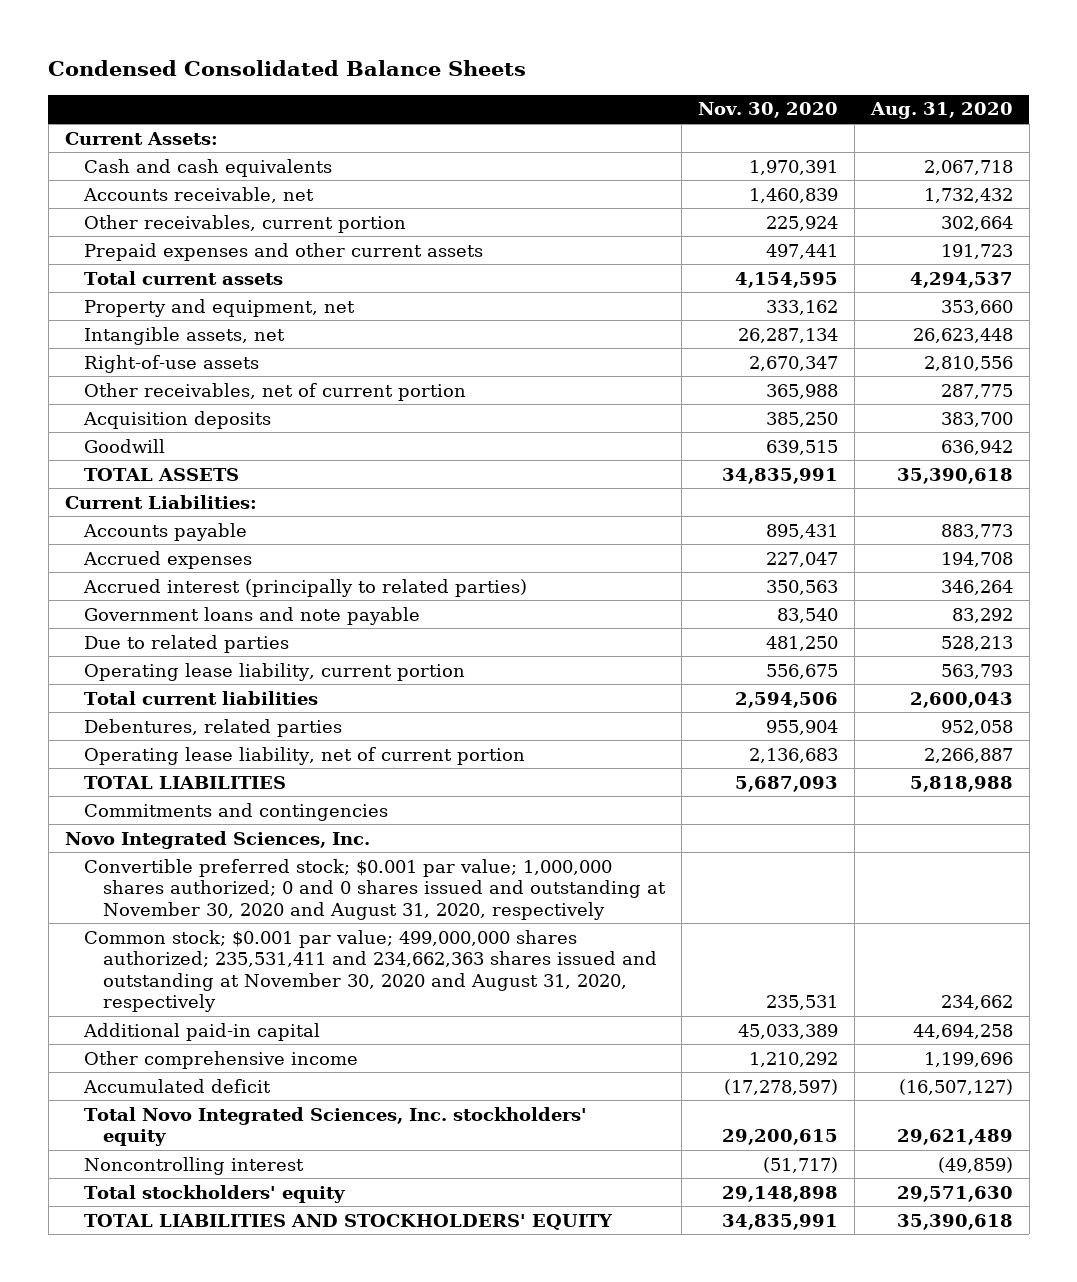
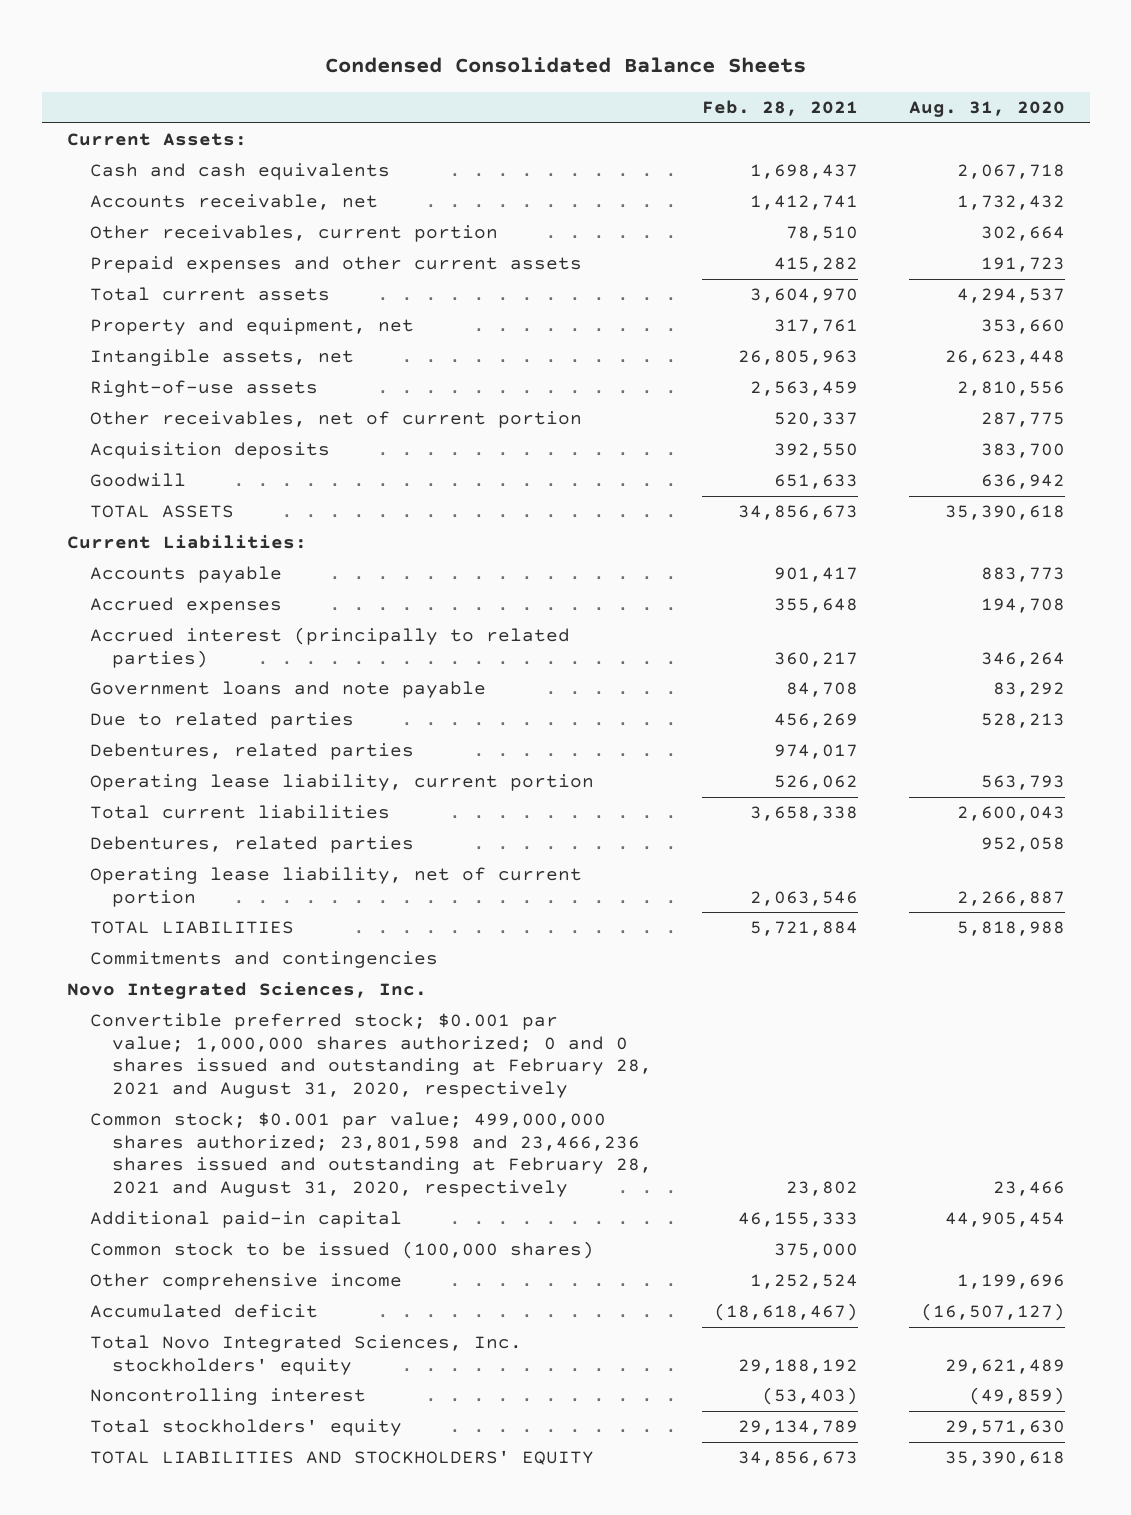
- | Nov. 30, 2020 | Aug. 31, 2020
+ | Feb. 28, 2021 | Aug. 31, 2020
+ Debentures, related parties | 974,017 |
- Convertible preferred stock; $0.001 par value; 1,000,000 shares authorized; 0 and 0 shares issued and outstanding at November 30, 2020 and August 31, 2020, respectively
- Common stock; $0.001 par value; 499,000,000 shares authorized; 235,531,411 and 234,662,363 shares issued and outstanding at November 30, 2020 and August 31, 2020, respectively | 235,531 | 234,662
- Additional paid-in capital | 45,033,389 | 44,694,258
+ Convertible preferred stock; $0.001 par value; 1,000,000 shares authorized; 0 and 0 shares issued and outstanding at February 28, 2021 and August 31, 2020, respectively
+ Common stock; $0.001 par value; 499,000,000 shares authorized; 23,801,598 and 23,466,236 shares issued and outstanding at February 28, 2021 and August 31, 2020, respectively | 23,802 | 23,466
+ Additional paid-in capital | 46,155,333 | 44,905,454
+ Common stock to be issued (100,000 shares) | 375,000 |

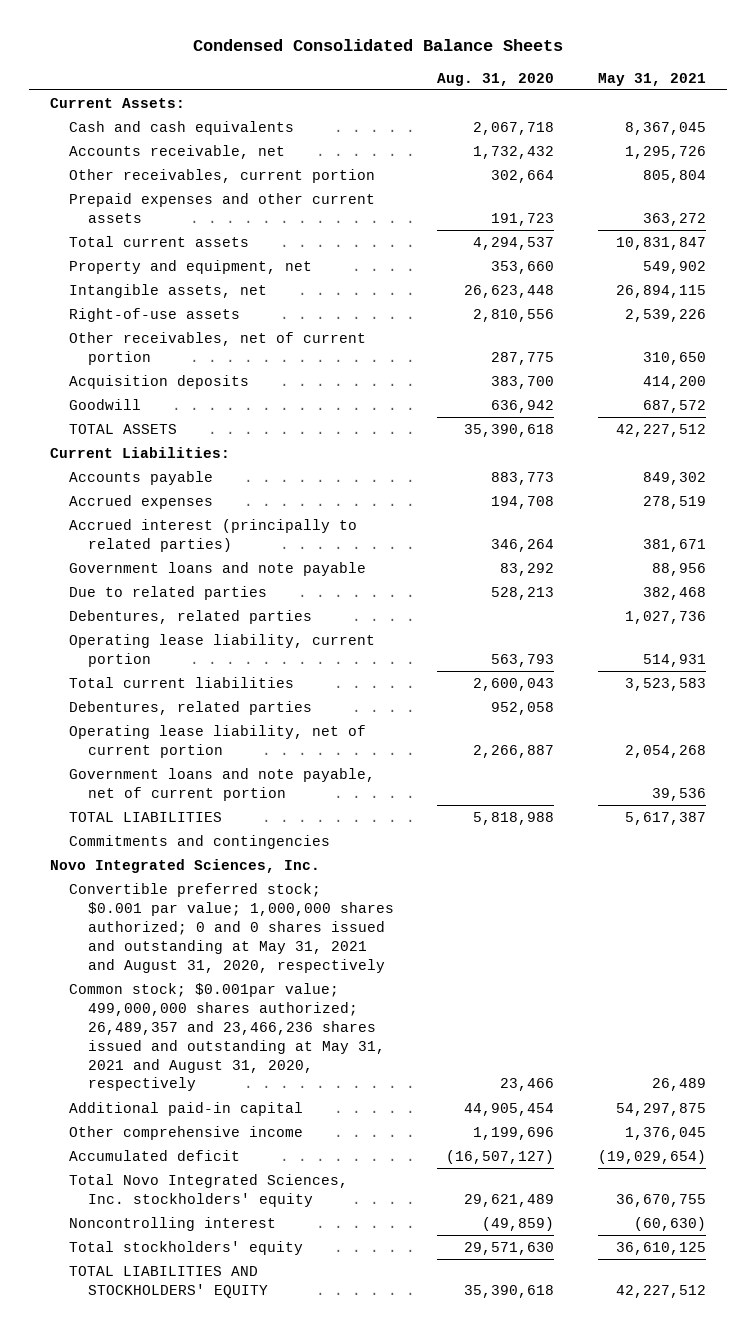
- | Feb. 28, 2021 | Aug. 31, 2020
+ | Aug. 31, 2020 | May 31, 2021
+ Government loans and note payable, net of current portion | | 39,536
- Convertible preferred stock; $0.001 par value; 1,000,000 shares authorized; 0 and 0 shares issued and outstanding at February 28, 2021 and August 31, 2020, respectively
- Common stock; $0.001 par value; 499,000,000 shares authorized; 23,801,598 and 23,466,236 shares issued and outstanding at February 28, 2021 and August 31, 2020, respectively | 23,802 | 23,466
+ Convertible preferred stock; $0.001 par value; 1,000,000 shares authorized; 0 and 0 shares issued and outstanding at May 31, 2021 and August 31, 2020, respectively
+ Common stock; $0.001par value; 499,000,000 shares authorized; 26,489,357 and 23,466,236 shares issued and outstanding at May 31, 2021 and August 31, 2020, respectively | 23,466 | 26,489
- Common stock to be issued (100,000 shares) | 375,000 |

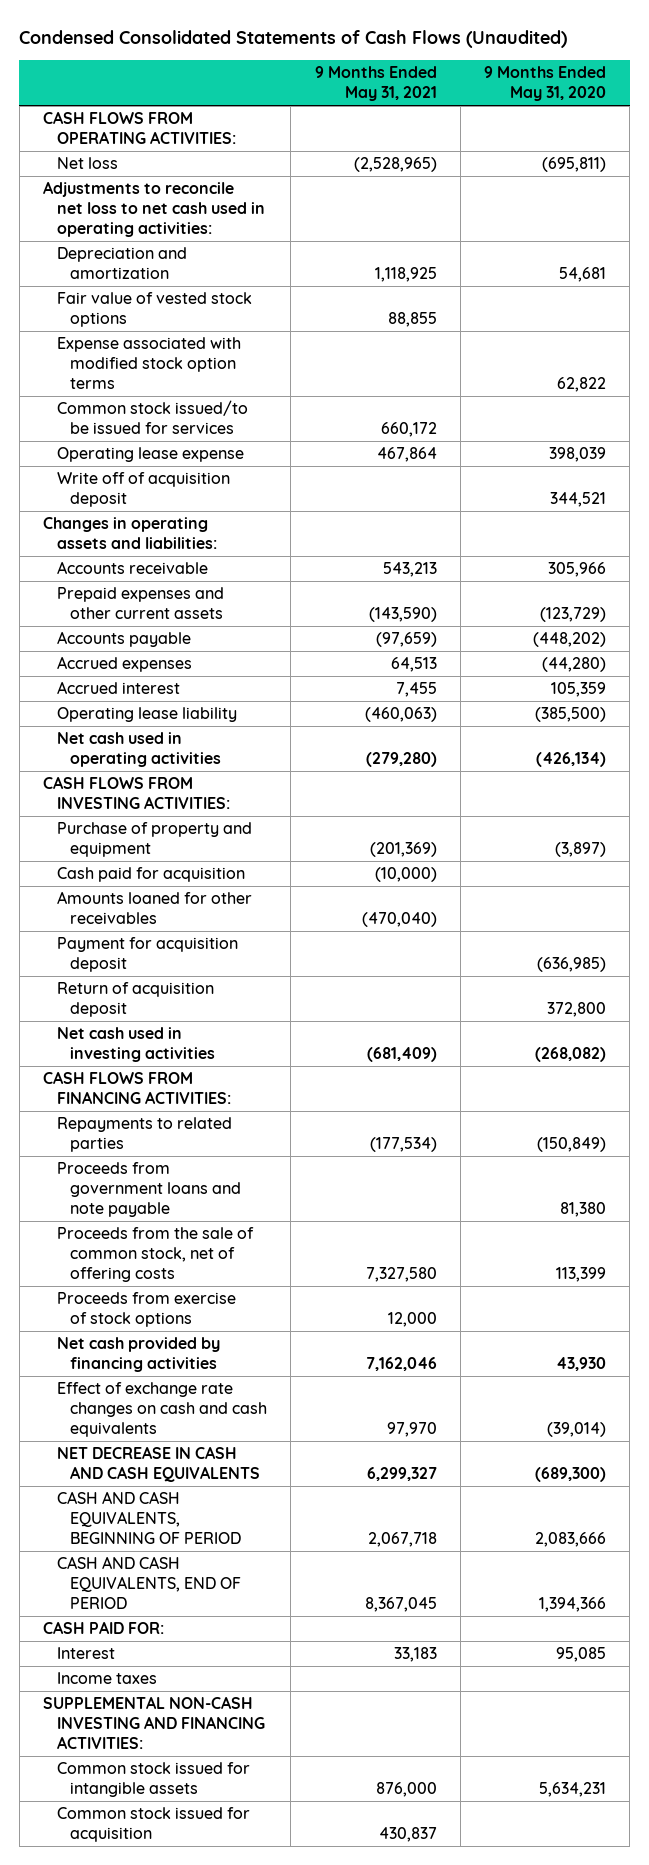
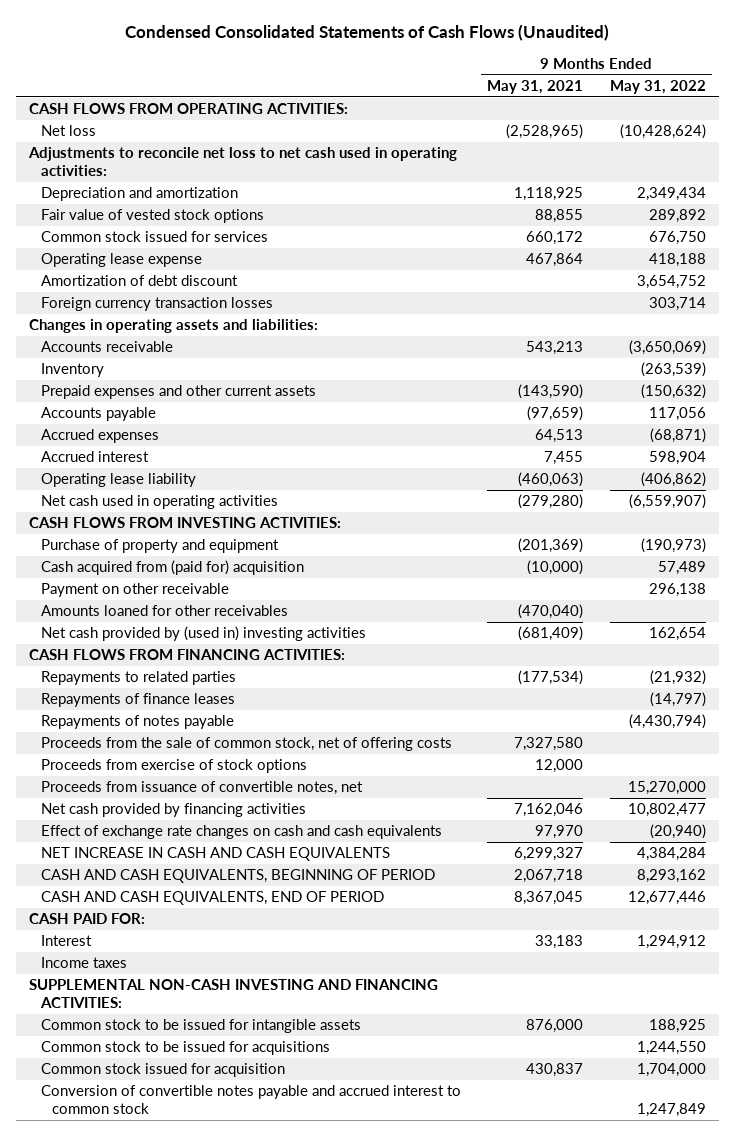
- | 9 Months Ended May 31, 2021 | 9 Months Ended May 31, 2020
+ | 9 Months Ended May 31, 2021 | 9 Months Ended May 31, 2022
- Expense associated with modified stock option terms | | 62,822
- Common stock issued/to be issued for services | 660,172 |
+ Common stock issued for services | 660,172 | 676,750
- Write off of acquisition deposit | | 344,521
+ Amortization of debt discount | | 3,654,752
+ Foreign currency transaction losses | | 303,714
+ Inventory | | (263,539)
- Cash paid for acquisition | (10,000) |
+ Cash acquired from (paid for) acquisition | (10,000) | 57,489
+ Payment on other receivable | | 296,138
- Payment for acquisition deposit | | (636,985)
- Return of acquisition deposit | | 372,800
- Net cash used in investing activities | (681,409) | (268,082)
+ Net cash provided by (used in) investing activities | (681,409) | 162,654
- Proceeds from government loans and note payable | | 81,380
+ Repayments of finance leases | | (14,797)
+ Repayments of notes payable | | (4,430,794)
+ Proceeds from issuance of convertible notes, net | | 15,270,000
- NET DECREASE IN CASH AND CASH EQUIVALENTS | 6,299,327 | (689,300)
+ NET INCREASE IN CASH AND CASH EQUIVALENTS | 6,299,327 | 4,384,284
- Common stock issued for intangible assets | 876,000 | 5,634,231
+ Common stock to be issued for intangible assets | 876,000 | 188,925
+ Common stock to be issued for acquisitions | | 1,244,550
+ Conversion of convertible notes payable and accrued interest to common stock | | 1,247,849

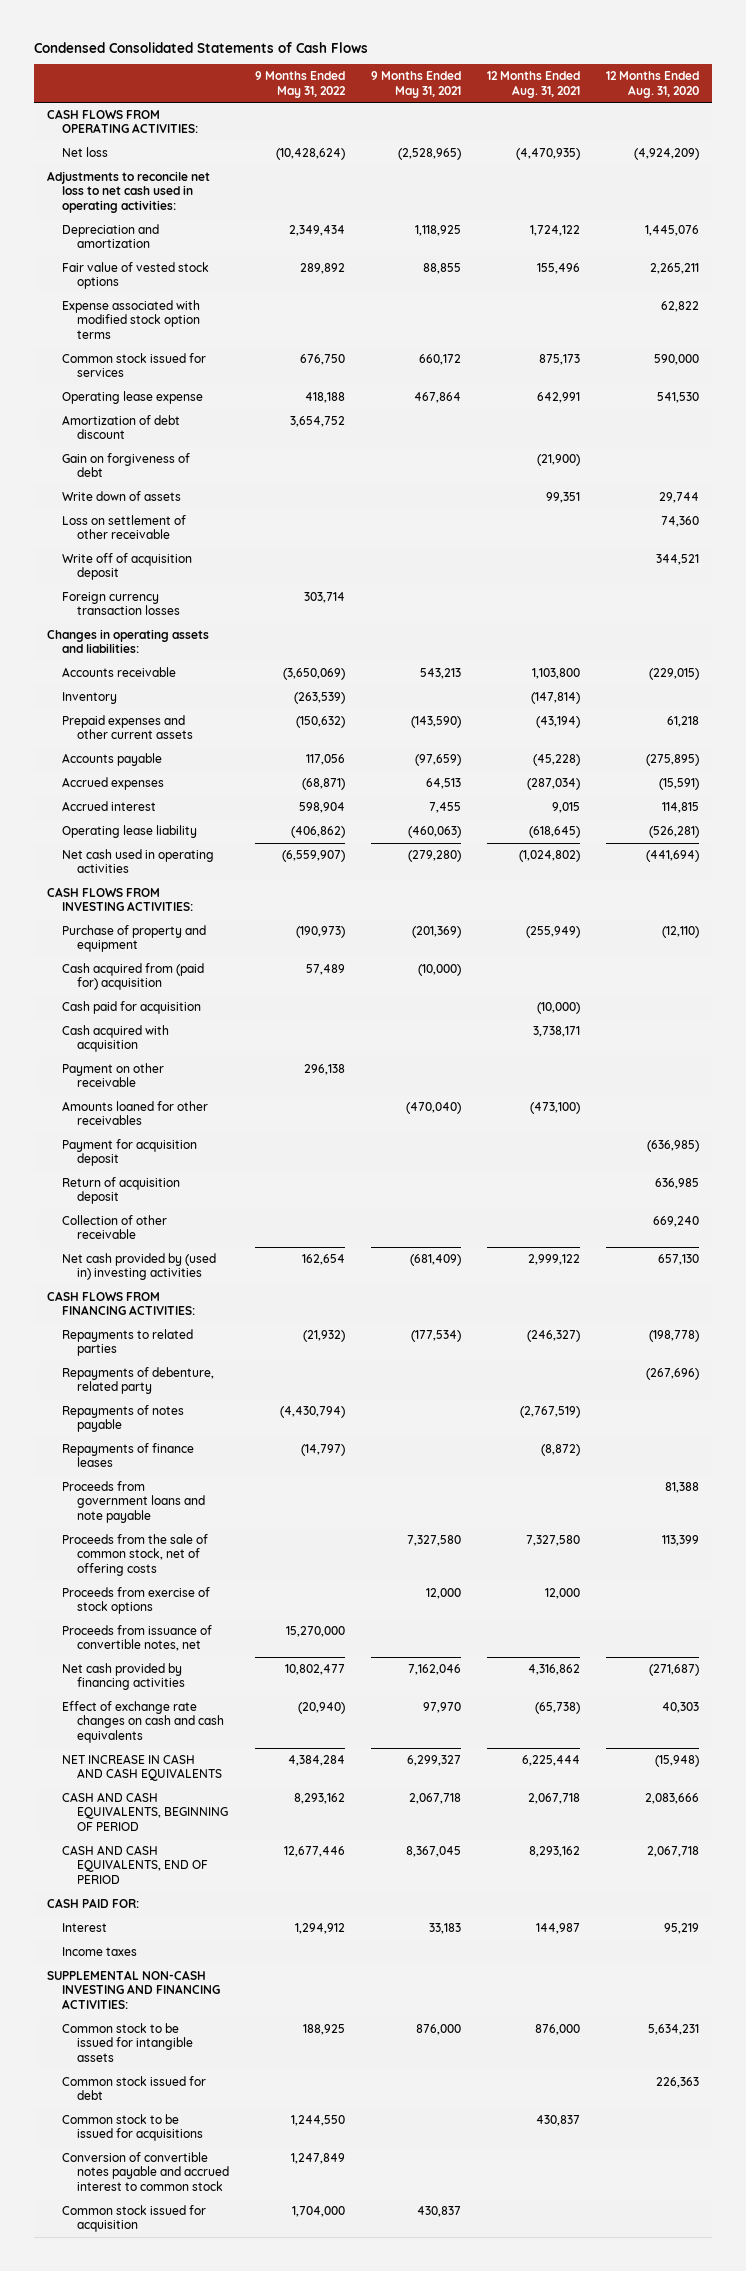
- Condensed Consolidated Statements of Cash Flows (Unaudited)
+ Condensed Consolidated Statements of Cash Flows
- | 9 Months Ended May 31, 2021 | 9 Months Ended May 31, 2022
+ | 9 Months Ended May 31, 2022 | 9 Months Ended May 31, 2021 | 12 Months Ended Aug. 31, 2021 | 12 Months Ended Aug. 31, 2020
+ Expense associated with modified stock option terms | | | | 62,822
+ Gain on forgiveness of debt | | | (21,900) |
+ Write down of assets | | | 99,351 | 29,744
+ Loss on settlement of other receivable | | | | 74,360
+ Write off of acquisition deposit | | | | 344,521
+ Cash paid for acquisition | | | (10,000) |
+ Cash acquired with acquisition | | | 3,738,171 |
+ Payment for acquisition deposit | | | | (636,985)
+ Return of acquisition deposit | | | | 636,985
+ Collection of other receivable | | | | 669,240
+ Repayments of debenture, related party | | | | (267,696)
moved down: Repayments of finance leases | (14,797) | | (8,872) |
+ Proceeds from government loans and note payable | | | | 81,388
+ Common stock issued for debt | | | | 226,363
moved down: Common stock issued for acquisition | 1,704,000 | 430,837 | |

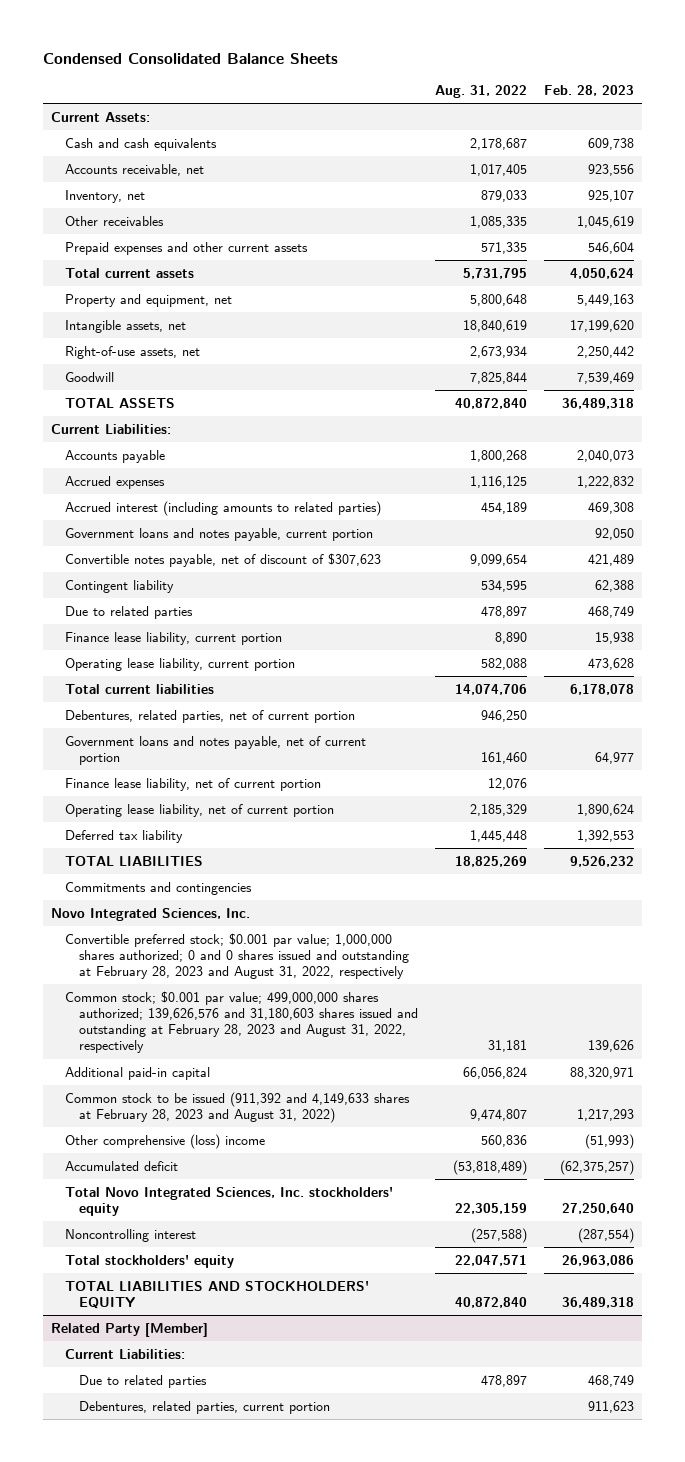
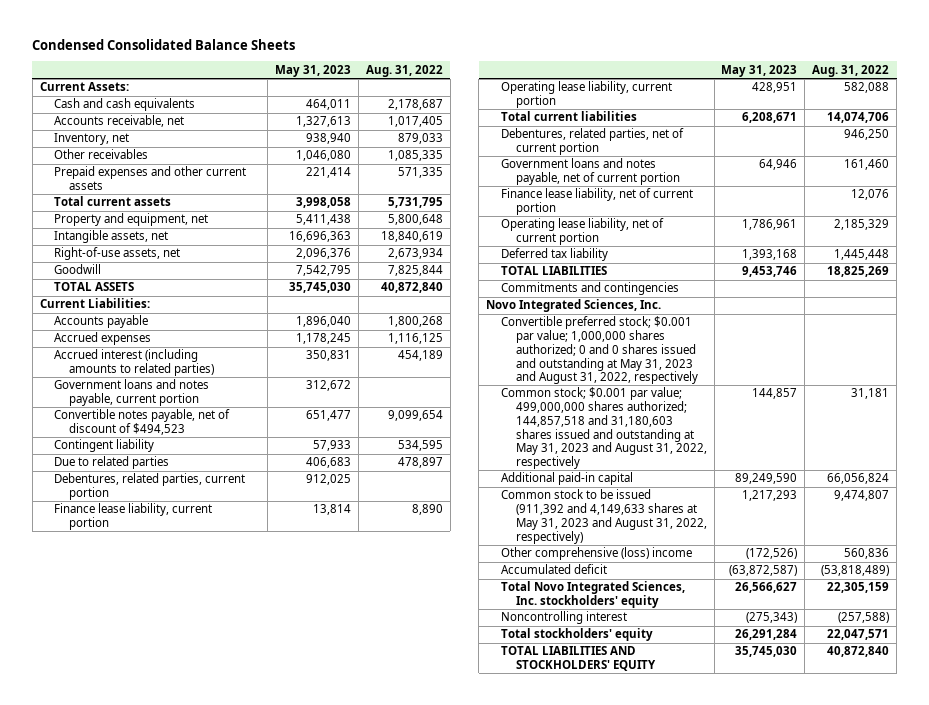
- | Aug. 31, 2022 | Feb. 28, 2023
+ | May 31, 2023 | Aug. 31, 2022
- Convertible notes payable, net of discount of $307,623 | 9,099,654 | 421,489
+ Convertible notes payable, net of discount of $494,523 | 651,477 | 9,099,654
+ Debentures, related parties, current portion | 912,025 |
- Convertible preferred stock; $0.001 par value; 1,000,000 shares authorized; 0 and 0 shares issued and outstanding at February 28, 2023 and August 31, 2022, respectively
- Common stock; $0.001 par value; 499,000,000 shares authorized; 139,626,576 and 31,180,603 shares issued and outstanding at February 28, 2023 and August 31, 2022, respectively | 31,181 | 139,626
+ Convertible preferred stock; $0.001 par value; 1,000,000 shares authorized; 0 and 0 shares issued and outstanding at May 31, 2023 and August 31, 2022, respectively
+ Common stock; $0.001 par value; 499,000,000 shares authorized; 144,857,518 and 31,180,603 shares issued and outstanding at May 31, 2023 and August 31, 2022, respectively | 144,857 | 31,181
- Common stock to be issued (911,392 and 4,149,633 shares at February 28, 2023 and August 31, 2022) | 9,474,807 | 1,217,293
+ Common stock to be issued (911,392 and 4,149,633 shares at May 31, 2023 and August 31, 2022, respectively) | 1,217,293 | 9,474,807
- Related Party [Member]
- Current Liabilities:
- Due to related parties | 478,897 | 468,749
- Debentures, related parties, current portion | | 911,623

